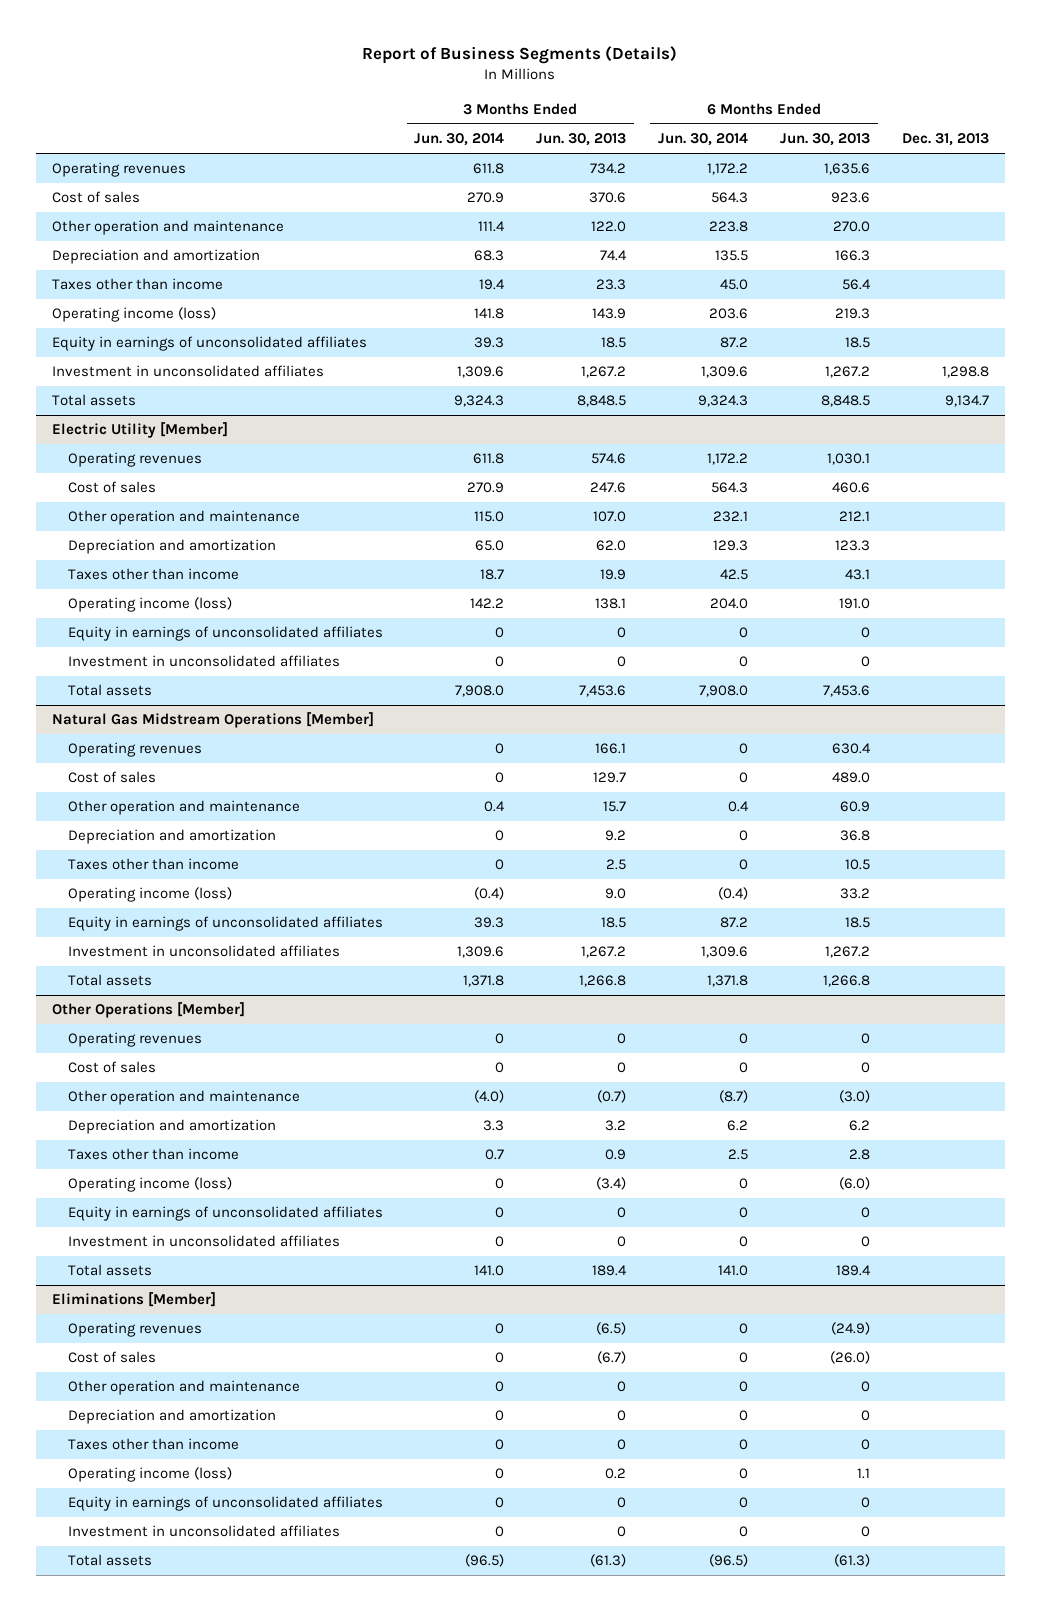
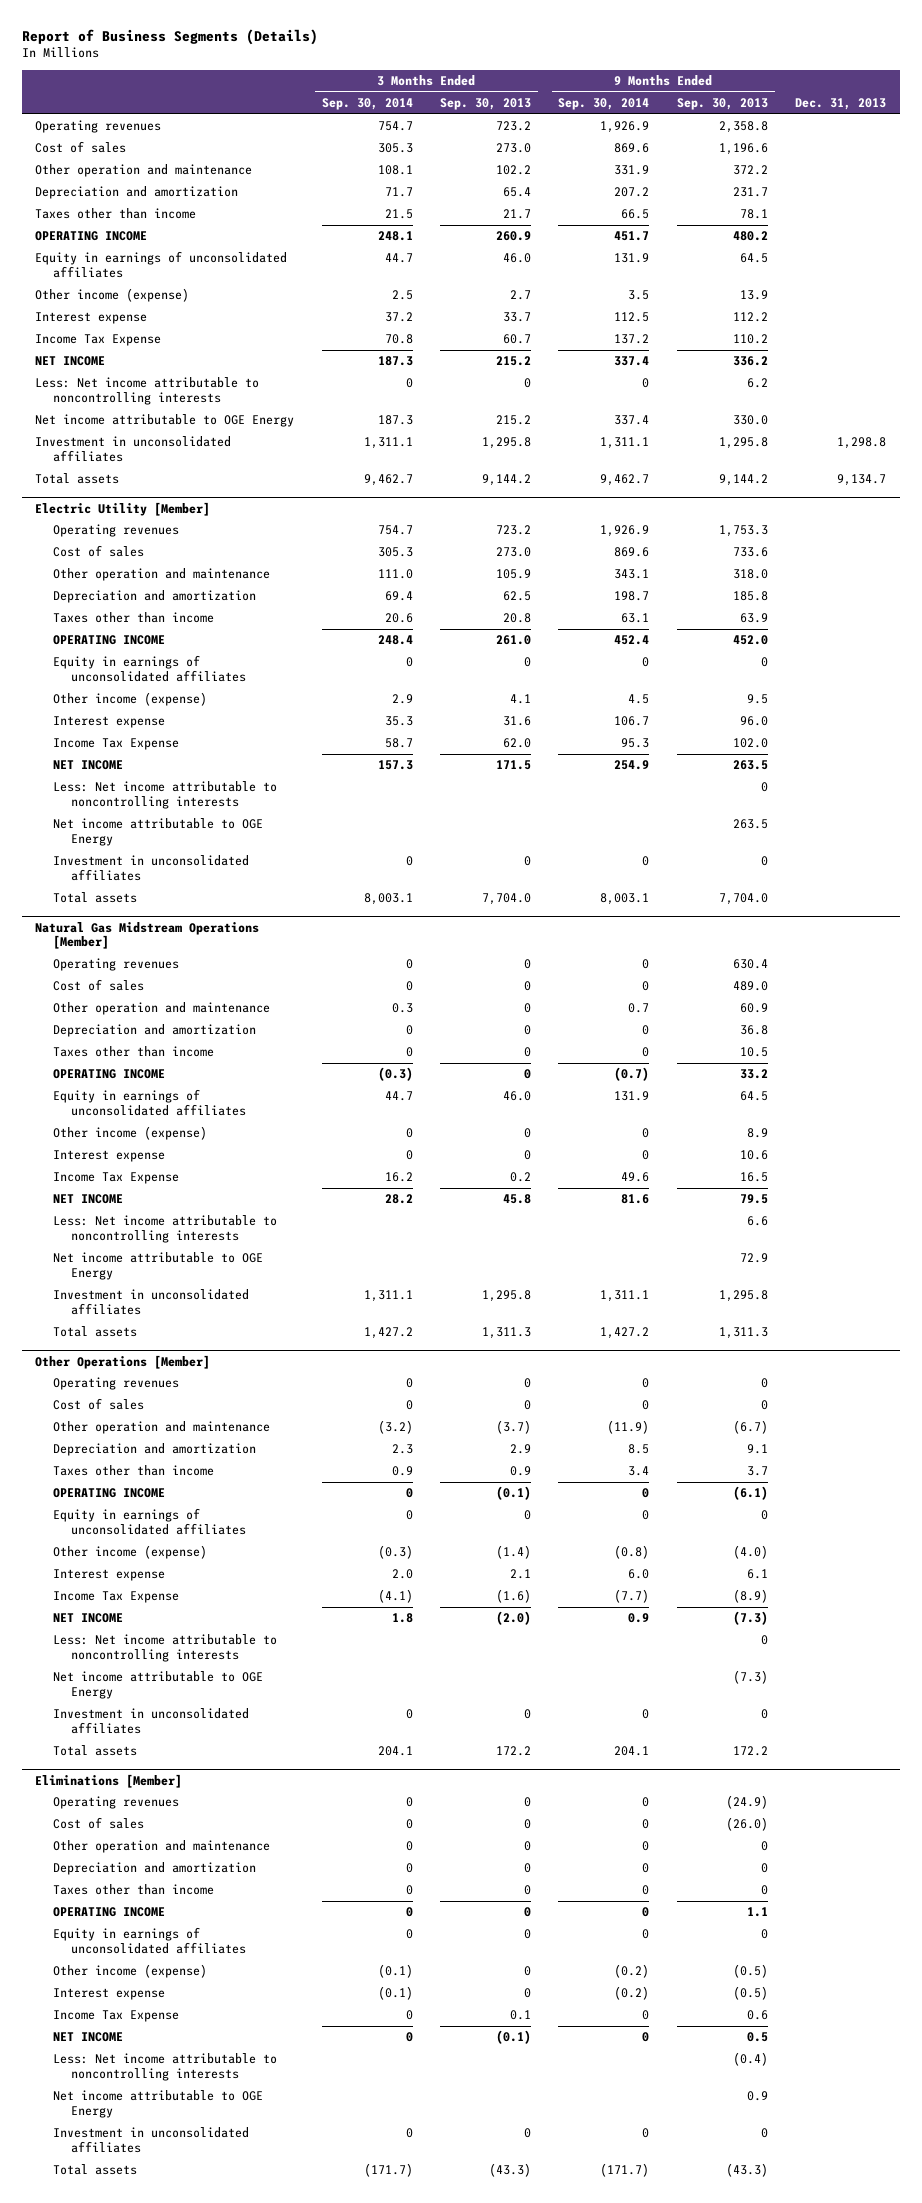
- | 3 Months Ended Jun. 30, 2014 | 3 Months Ended Jun. 30, 2013 | 6 Months Ended Jun. 30, 2014 | 6 Months Ended Jun. 30, 2013 | Dec. 31, 2013
+ | 3 Months Ended Sep. 30, 2014 | 3 Months Ended Sep. 30, 2013 | 9 Months Ended Sep. 30, 2014 | 9 Months Ended Sep. 30, 2013 | Dec. 31, 2013
- Operating income (loss) | 141.8 | 143.9 | 203.6 | 219.3 |
+ OPERATING INCOME | 248.1 | 260.9 | 451.7 | 480.2 |
+ Other income (expense) | 2.5 | 2.7 | 3.5 | 13.9 |
+ Interest expense | 37.2 | 33.7 | 112.5 | 112.2 |
+ Income Tax Expense | 70.8 | 60.7 | 137.2 | 110.2 |
+ NET INCOME | 187.3 | 215.2 | 337.4 | 336.2 |
+ Less: Net income attributable to noncontrolling interests | 0 | 0 | 0 | 6.2 |
+ Net income attributable to OGE Energy | 187.3 | 215.2 | 337.4 | 330.0 |
@ Electric Utility [Member]
- Operating income (loss) | 142.2 | 138.1 | 204.0 | 191.0 |
+ OPERATING INCOME | 248.4 | 261.0 | 452.4 | 452.0 |
+ Other income (expense) | 2.9 | 4.1 | 4.5 | 9.5 |
+ Interest expense | 35.3 | 31.6 | 106.7 | 96.0 |
+ Income Tax Expense | 58.7 | 62.0 | 95.3 | 102.0 |
+ NET INCOME | 157.3 | 171.5 | 254.9 | 263.5 |
+ Less: Net income attributable to noncontrolling interests | | | | 0 |
+ Net income attributable to OGE Energy | | | | 263.5 |
@ Natural Gas Midstream Operations [Member]
- Operating income (loss) | (0.4) | 9.0 | (0.4) | 33.2 |
+ OPERATING INCOME | (0.3) | 0 | (0.7) | 33.2 |
+ Other income (expense) | 0 | 0 | 0 | 8.9 |
+ Interest expense | 0 | 0 | 0 | 10.6 |
+ Income Tax Expense | 16.2 | 0.2 | 49.6 | 16.5 |
+ NET INCOME | 28.2 | 45.8 | 81.6 | 79.5 |
+ Less: Net income attributable to noncontrolling interests | | | | 6.6 |
+ Net income attributable to OGE Energy | | | | 72.9 |
@ Other Operations [Member]
- Operating income (loss) | 0 | (3.4) | 0 | (6.0) |
+ OPERATING INCOME | 0 | (0.1) | 0 | (6.1) |
+ Other income (expense) | (0.3) | (1.4) | (0.8) | (4.0) |
+ Interest expense | 2.0 | 2.1 | 6.0 | 6.1 |
+ Income Tax Expense | (4.1) | (1.6) | (7.7) | (8.9) |
+ NET INCOME | 1.8 | (2.0) | 0.9 | (7.3) |
+ Less: Net income attributable to noncontrolling interests | | | | 0 |
+ Net income attributable to OGE Energy | | | | (7.3) |
@ Eliminations [Member]
- Operating income (loss) | 0 | 0.2 | 0 | 1.1 |
+ OPERATING INCOME | 0 | 0 | 0 | 1.1 |
+ Other income (expense) | (0.1) | 0 | (0.2) | (0.5) |
+ Interest expense | (0.1) | 0 | (0.2) | (0.5) |
+ Income Tax Expense | 0 | 0.1 | 0 | 0.6 |
+ NET INCOME | 0 | (0.1) | 0 | 0.5 |
+ Less: Net income attributable to noncontrolling interests | | | | (0.4) |
+ Net income attributable to OGE Energy | | | | 0.9 |

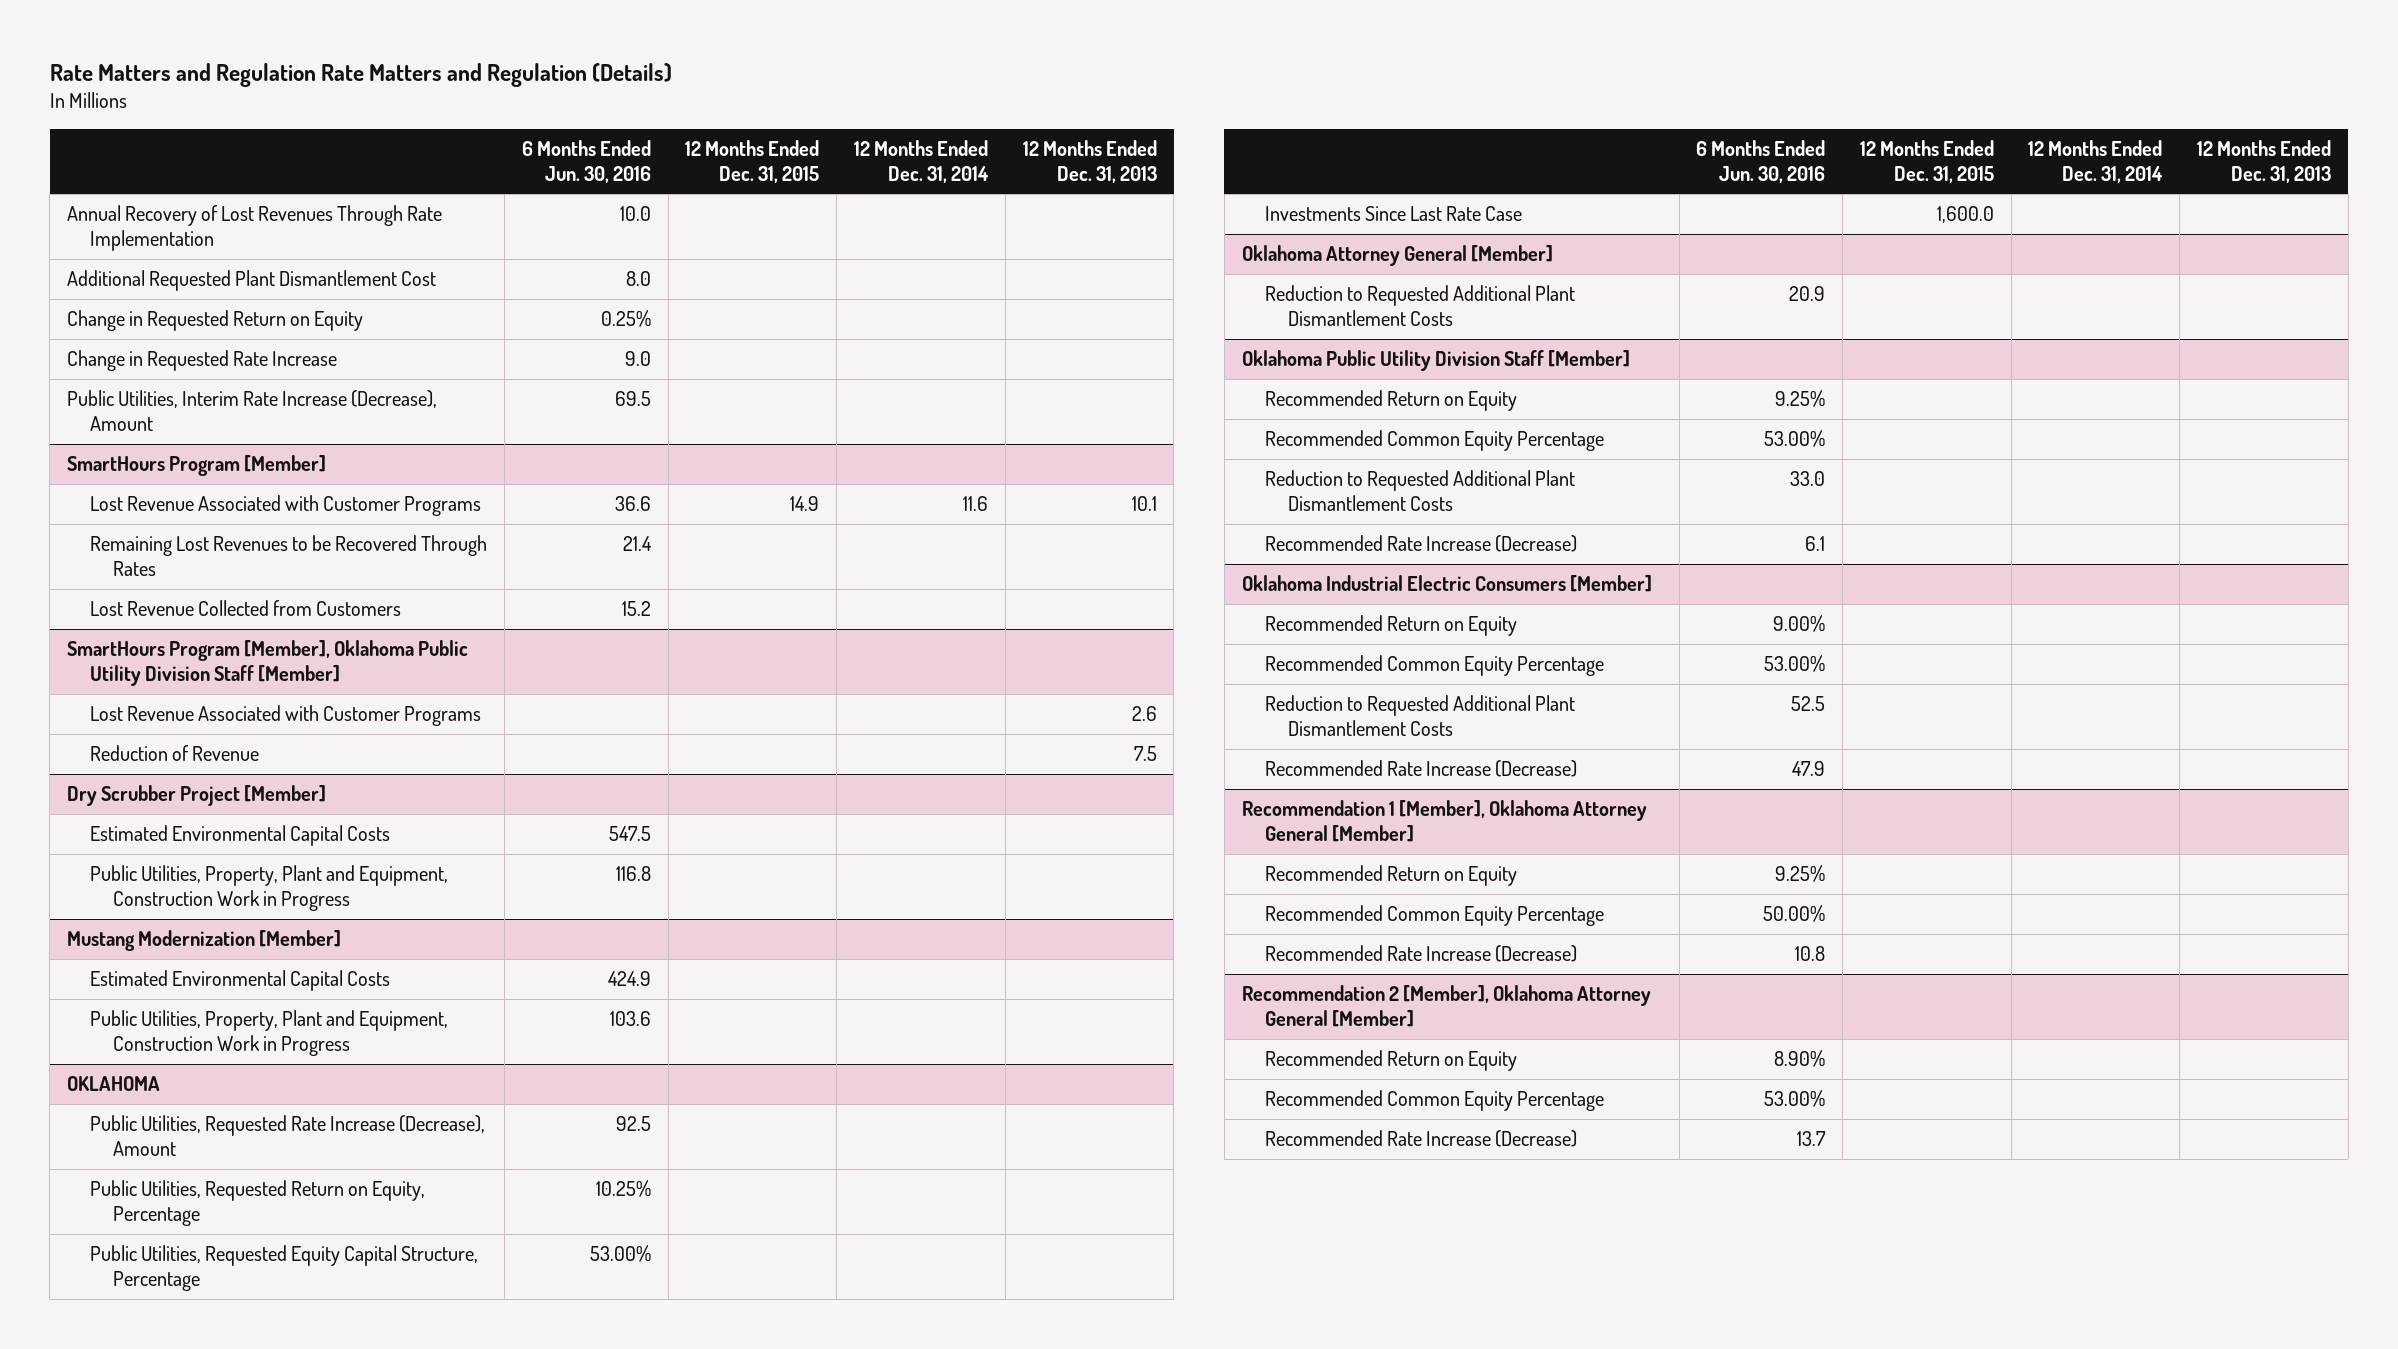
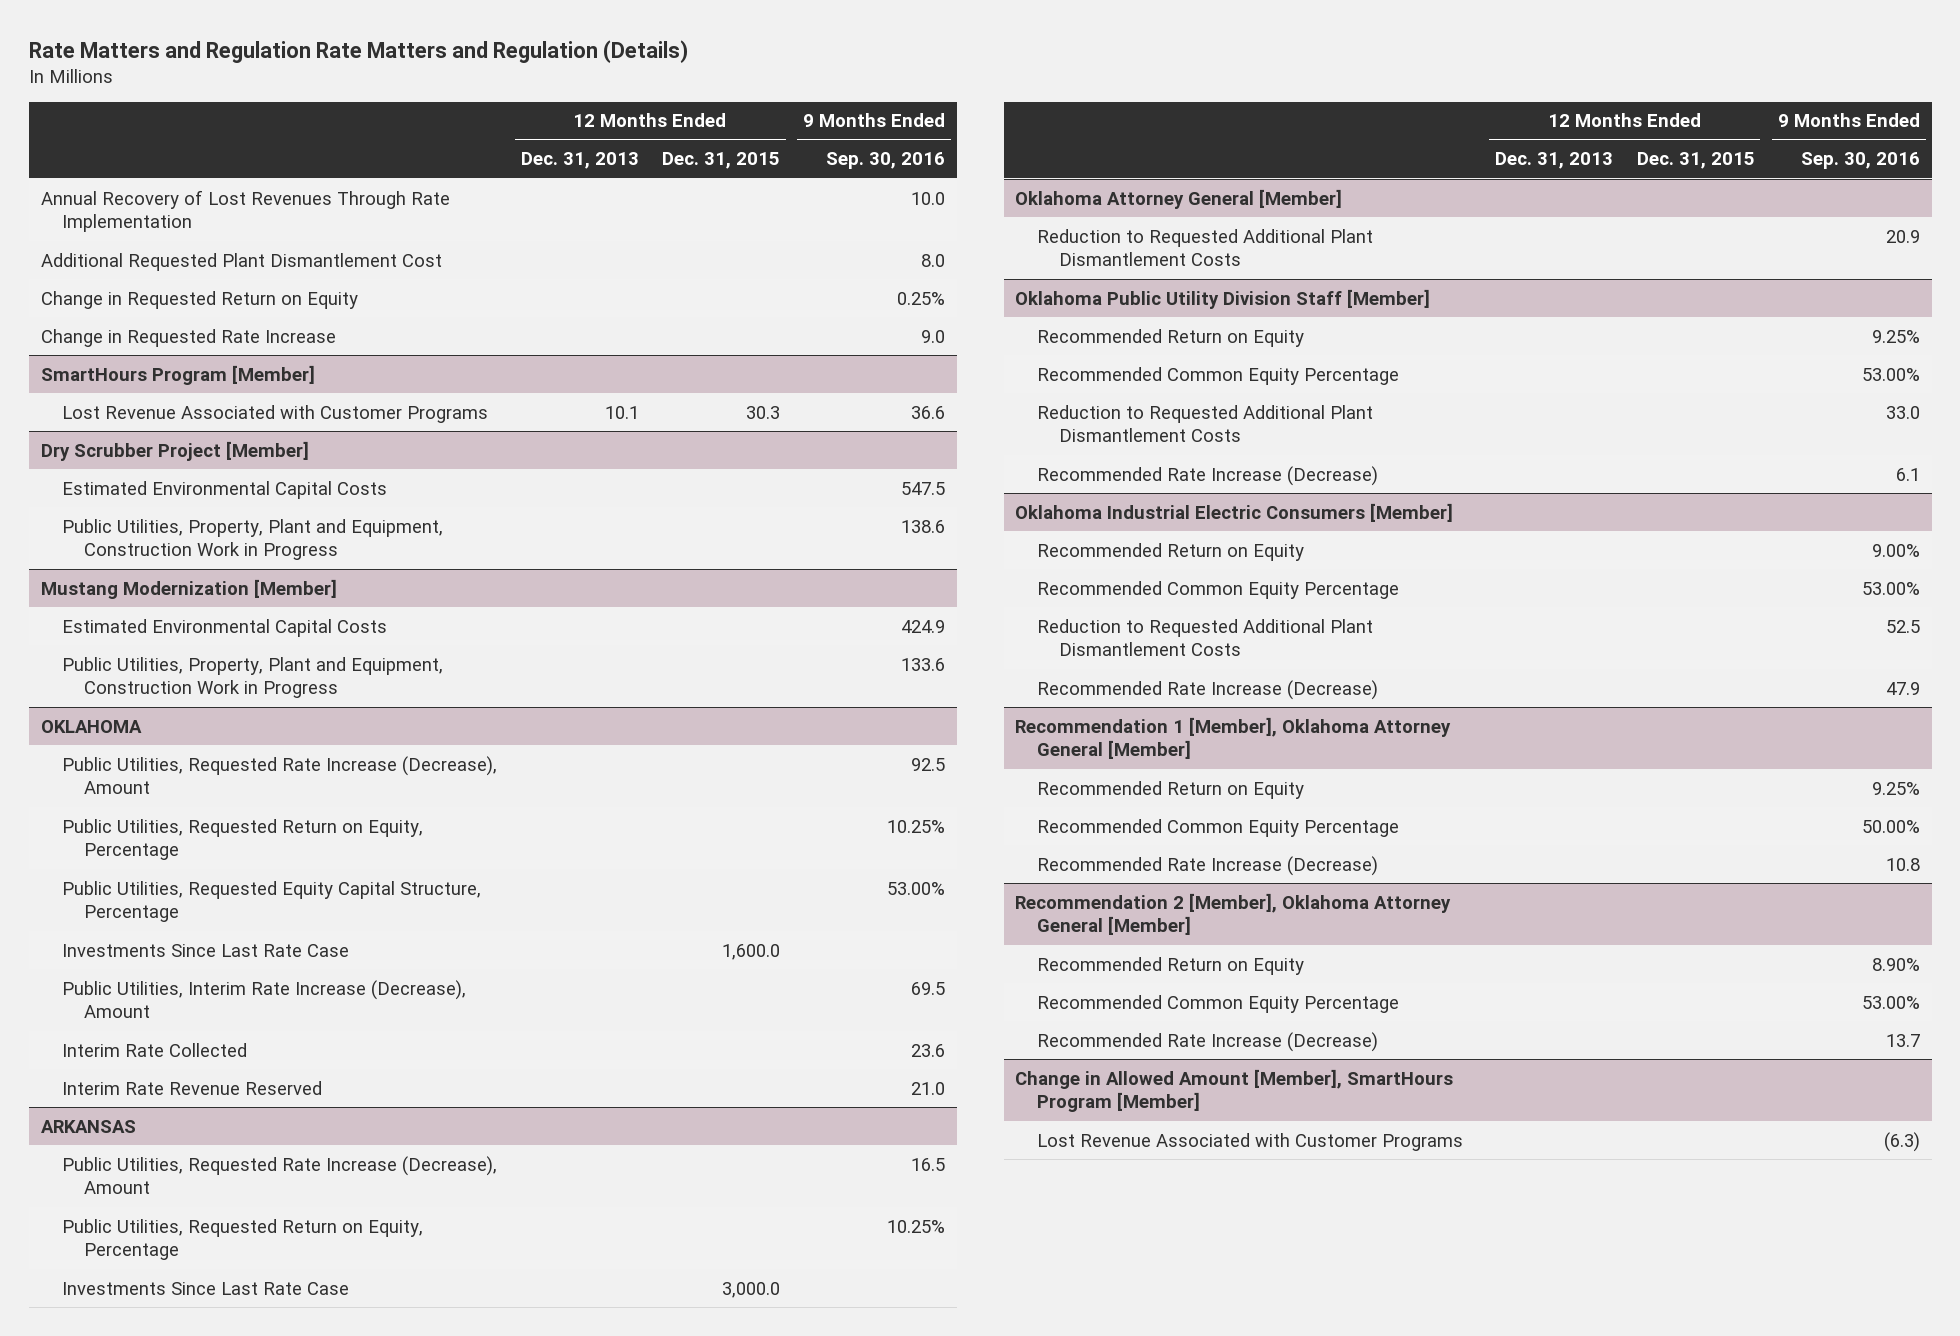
- | 6 Months Ended Jun. 30, 2016 | 12 Months Ended Dec. 31, 2015 | 12 Months Ended Dec. 31, 2014 | 12 Months Ended Dec. 31, 2013
+ | 12 Months Ended Dec. 31, 2013 | 12 Months Ended Dec. 31, 2015 | 9 Months Ended Sep. 30, 2016
- Public Utilities, Interim Rate Increase (Decrease), Amount | 69.5 | | |
@ SmartHours Program [Member]
- Lost Revenue Associated with Customer Programs | 36.6 | 14.9 | 11.6 | 10.1
- Remaining Lost Revenues to be Recovered Through Rates | 21.4 | | |
- Lost Revenue Collected from Customers | 15.2 | | |
- SmartHours Program [Member], Oklahoma Public Utility Division Staff [Member]
- Lost Revenue Associated with Customer Programs | | | | 2.6
- Reduction of Revenue | | | | 7.5
@ SmartHours Program [Member]
+ Lost Revenue Associated with Customer Programs | 10.1 | 30.3 | 36.6
@ OKLAHOMA
+ Public Utilities, Interim Rate Increase (Decrease), Amount | | | 69.5
+ Interim Rate Collected | | | 23.6
+ Interim Rate Revenue Reserved | | | 21.0
+ ARKANSAS
+ Public Utilities, Requested Rate Increase (Decrease), Amount | | | 16.5
+ Public Utilities, Requested Return on Equity, Percentage | | | 10.25%
+ Investments Since Last Rate Case | | 3,000.0 |
+ Change in Allowed Amount [Member], SmartHours Program [Member]
+ Lost Revenue Associated with Customer Programs | | | (6.3)

